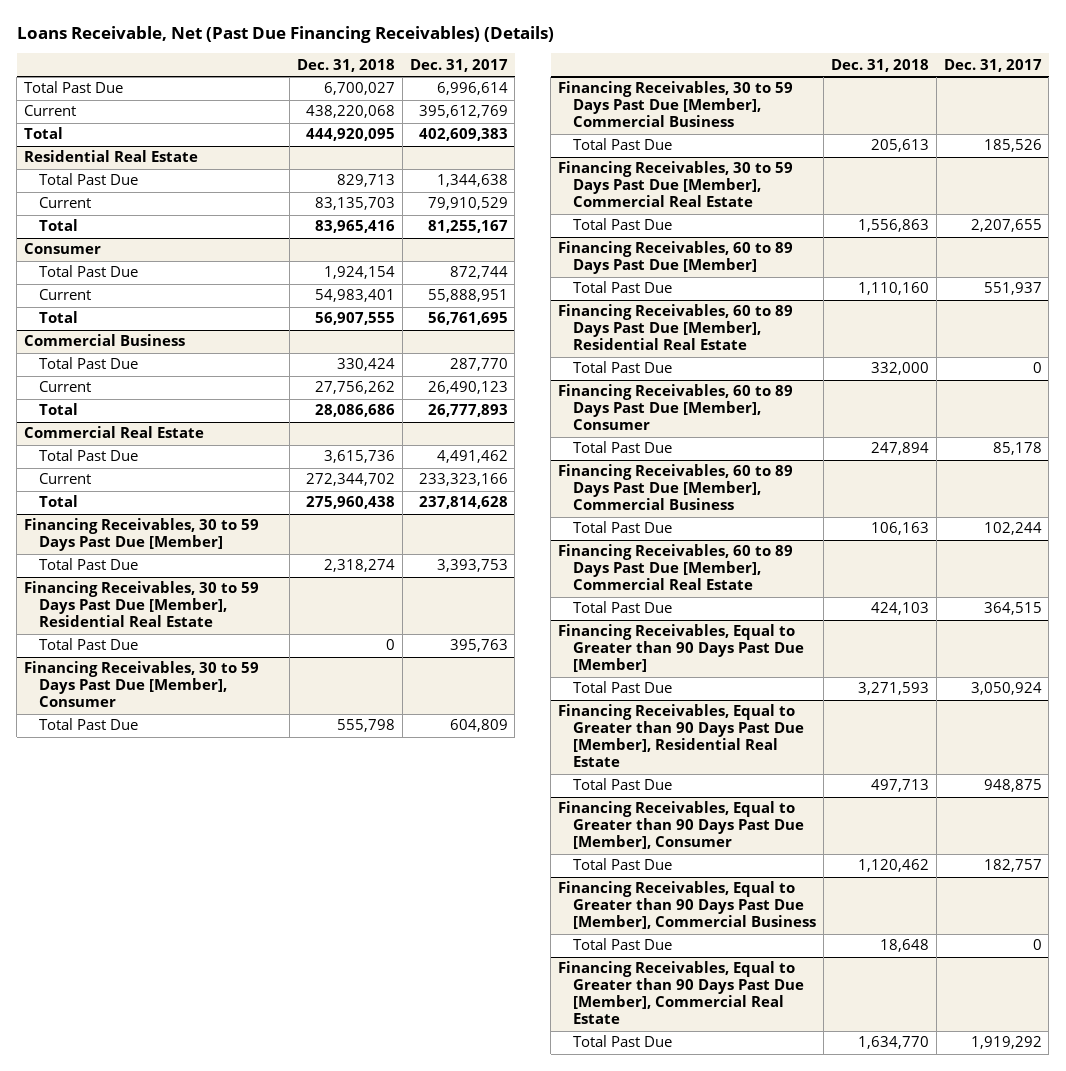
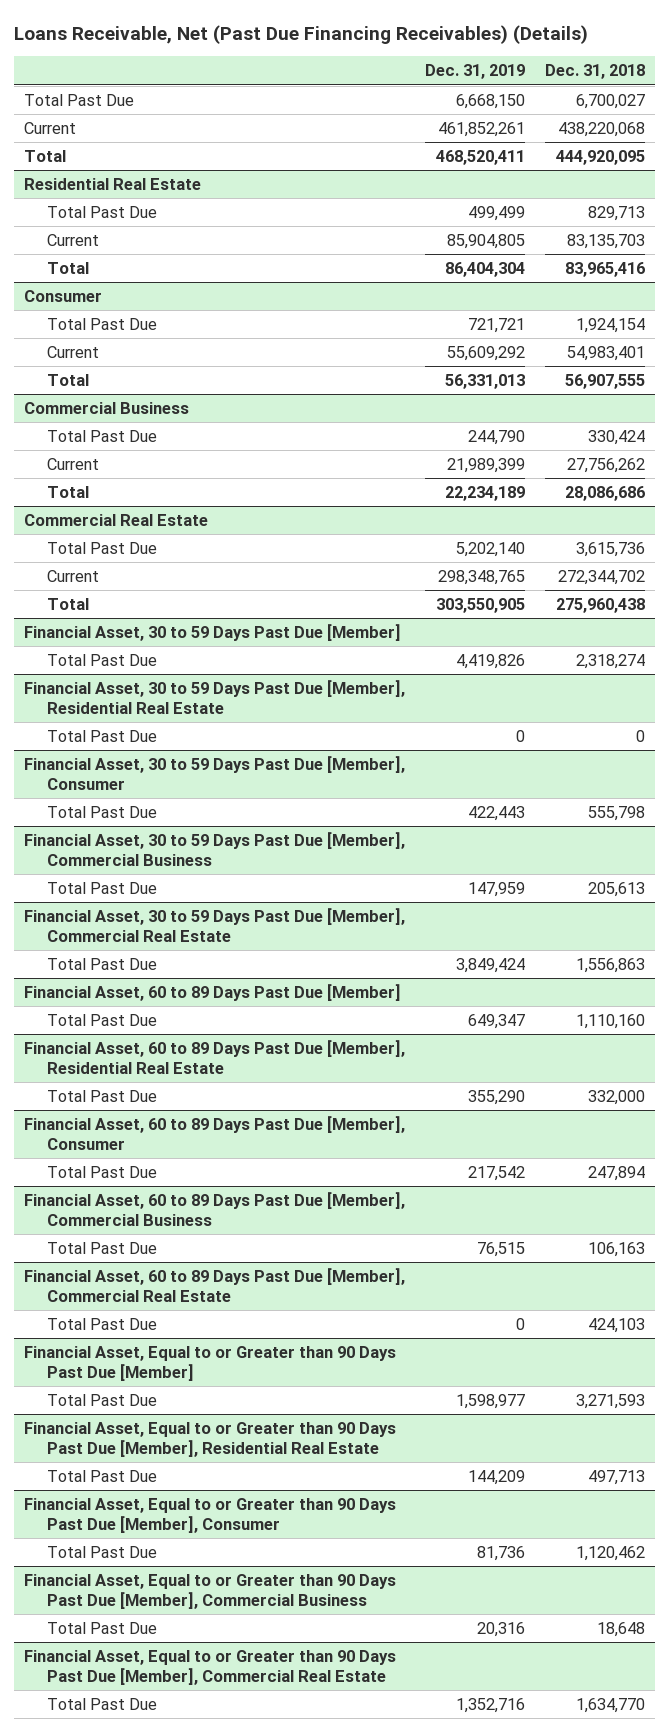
- | Dec. 31, 2018 | Dec. 31, 2017
+ | Dec. 31, 2019 | Dec. 31, 2018
- Financing Receivables, 30 to 59 Days Past Due [Member]
+ Financial Asset, 30 to 59 Days Past Due [Member]
- Financing Receivables, 30 to 59 Days Past Due [Member], Residential Real Estate
+ Financial Asset, 30 to 59 Days Past Due [Member], Residential Real Estate
- Financing Receivables, 30 to 59 Days Past Due [Member], Consumer
+ Financial Asset, 30 to 59 Days Past Due [Member], Consumer
- Financing Receivables, 30 to 59 Days Past Due [Member], Commercial Business
+ Financial Asset, 30 to 59 Days Past Due [Member], Commercial Business
- Financing Receivables, 30 to 59 Days Past Due [Member], Commercial Real Estate
+ Financial Asset, 30 to 59 Days Past Due [Member], Commercial Real Estate
- Financing Receivables, 60 to 89 Days Past Due [Member]
+ Financial Asset, 60 to 89 Days Past Due [Member]
- Financing Receivables, 60 to 89 Days Past Due [Member], Residential Real Estate
+ Financial Asset, 60 to 89 Days Past Due [Member], Residential Real Estate
- Financing Receivables, 60 to 89 Days Past Due [Member], Consumer
+ Financial Asset, 60 to 89 Days Past Due [Member], Consumer
- Financing Receivables, 60 to 89 Days Past Due [Member], Commercial Business
+ Financial Asset, 60 to 89 Days Past Due [Member], Commercial Business
- Financing Receivables, 60 to 89 Days Past Due [Member], Commercial Real Estate
+ Financial Asset, 60 to 89 Days Past Due [Member], Commercial Real Estate
- Financing Receivables, Equal to Greater than 90 Days Past Due [Member]
+ Financial Asset, Equal to or Greater than 90 Days Past Due [Member]
- Financing Receivables, Equal to Greater than 90 Days Past Due [Member], Residential Real Estate
+ Financial Asset, Equal to or Greater than 90 Days Past Due [Member], Residential Real Estate
- Financing Receivables, Equal to Greater than 90 Days Past Due [Member], Consumer
+ Financial Asset, Equal to or Greater than 90 Days Past Due [Member], Consumer
- Financing Receivables, Equal to Greater than 90 Days Past Due [Member], Commercial Business
+ Financial Asset, Equal to or Greater than 90 Days Past Due [Member], Commercial Business
- Financing Receivables, Equal to Greater than 90 Days Past Due [Member], Commercial Real Estate
+ Financial Asset, Equal to or Greater than 90 Days Past Due [Member], Commercial Real Estate

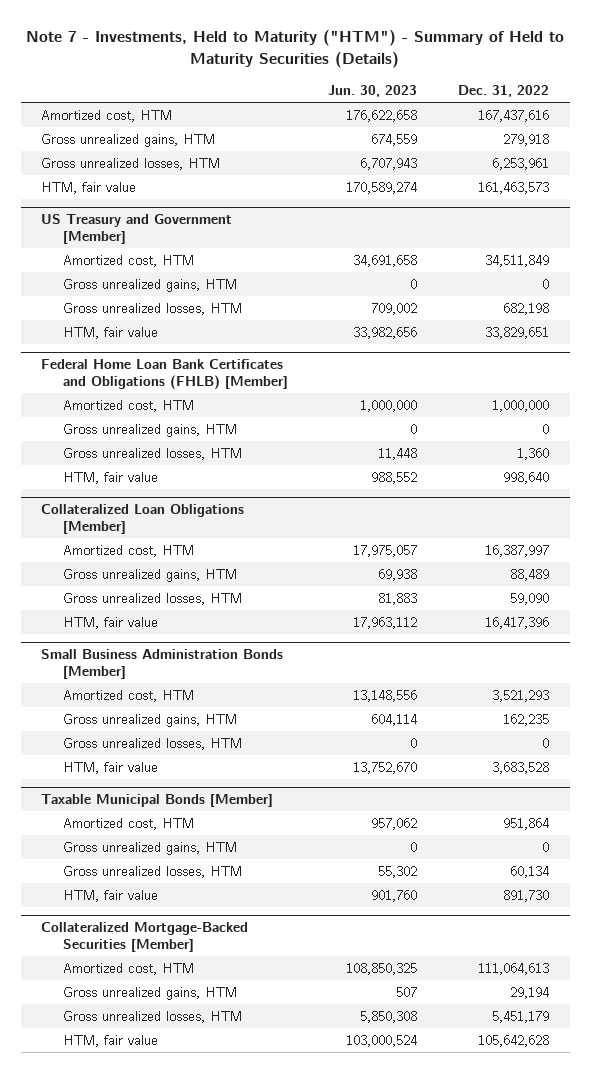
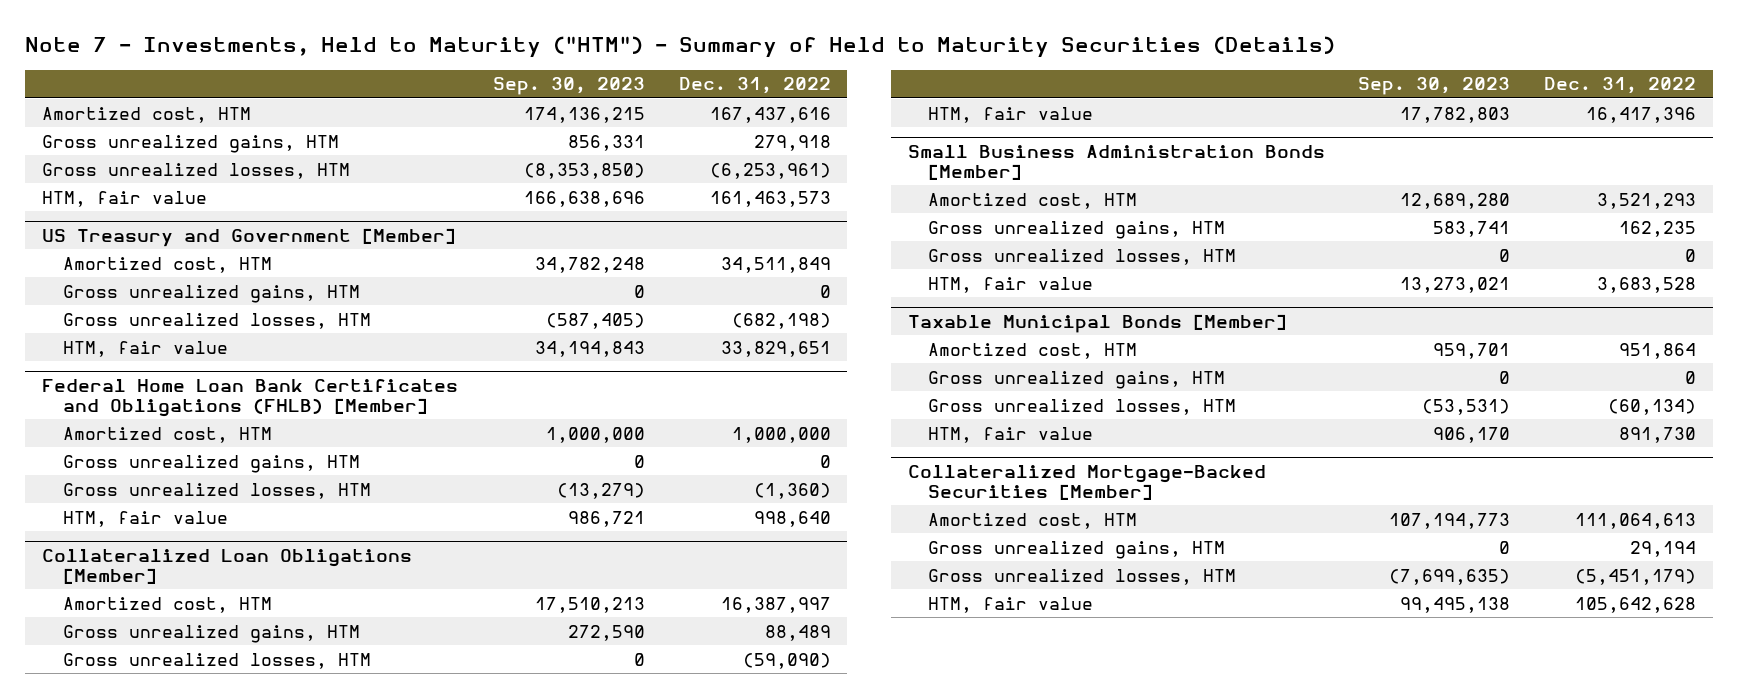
- | Jun. 30, 2023 | Dec. 31, 2022
+ | Sep. 30, 2023 | Dec. 31, 2022
- Gross unrealized losses, HTM | 6,707,943 | 6,253,961
+ Gross unrealized losses, HTM | (8,353,850) | (6,253,961)
@ US Treasury and Government [Member]
- Gross unrealized losses, HTM | 709,002 | 682,198
+ Gross unrealized losses, HTM | (587,405) | (682,198)
@ Federal Home Loan Bank Certificates and Obligations (FHLB) [Member]
- Gross unrealized losses, HTM | 11,448 | 1,360
+ Gross unrealized losses, HTM | (13,279) | (1,360)
@ Collateralized Loan Obligations [Member]
- Gross unrealized losses, HTM | 81,883 | 59,090
+ Gross unrealized losses, HTM | 0 | (59,090)
@ Taxable Municipal Bonds [Member]
- Gross unrealized losses, HTM | 55,302 | 60,134
+ Gross unrealized losses, HTM | (53,531) | (60,134)
@ Collateralized Mortgage-Backed Securities [Member]
- Gross unrealized losses, HTM | 5,850,308 | 5,451,179
+ Gross unrealized losses, HTM | (7,699,635) | (5,451,179)

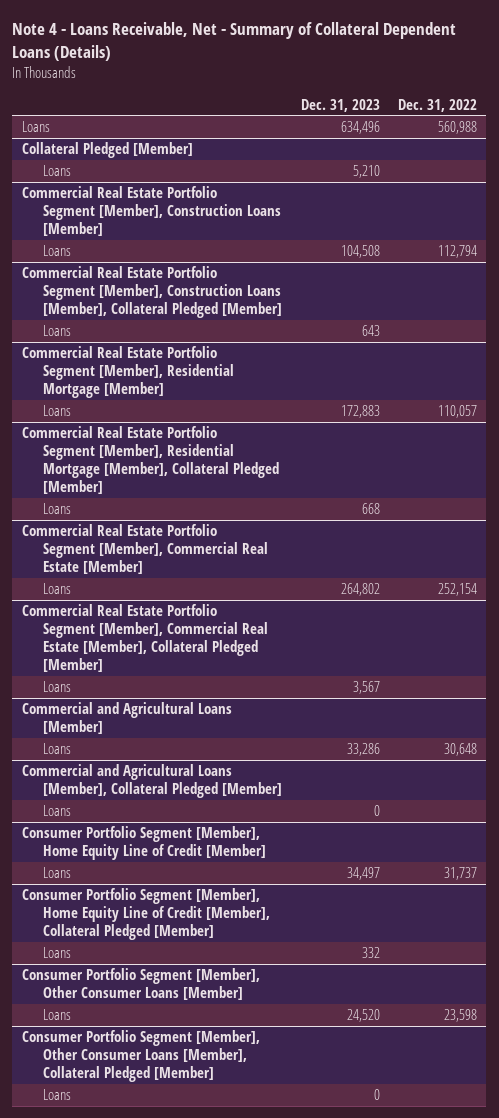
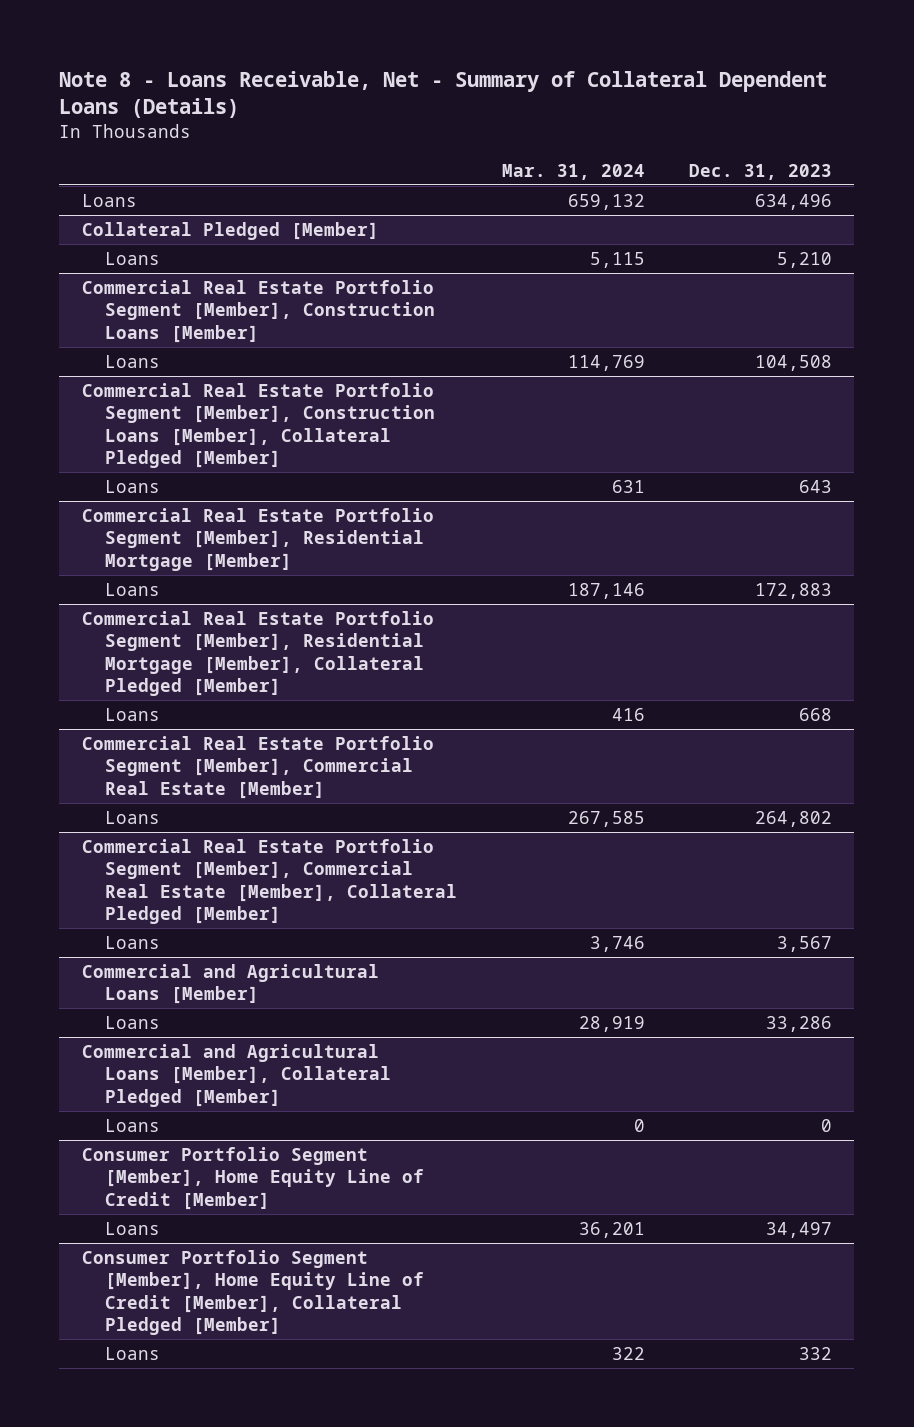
- Note 4 - Loans Receivable, Net - Summary of Collateral Dependent Loans (Details)
+ Note 8 - Loans Receivable, Net - Summary of Collateral Dependent Loans (Details)
- | Dec. 31, 2023 | Dec. 31, 2022
+ | Mar. 31, 2024 | Dec. 31, 2023
- Consumer Portfolio Segment [Member], Other Consumer Loans [Member]
- Loans | 24,520 | 23,598
- Consumer Portfolio Segment [Member], Other Consumer Loans [Member], Collateral Pledged [Member]
- Loans | 0 |

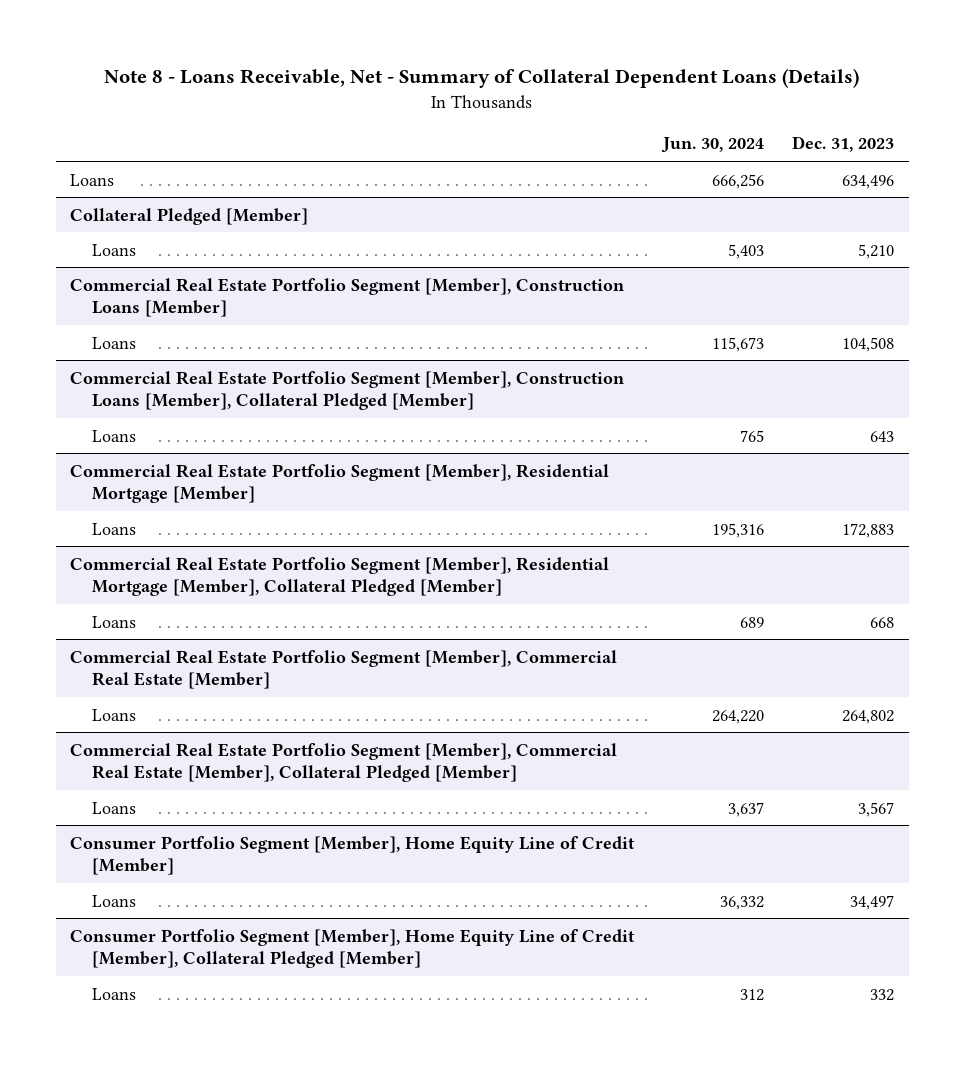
- | Mar. 31, 2024 | Dec. 31, 2023
+ | Jun. 30, 2024 | Dec. 31, 2023
- Commercial and Agricultural Loans [Member]
- Loans | 28,919 | 33,286
- Commercial and Agricultural Loans [Member], Collateral Pledged [Member]
- Loans | 0 | 0

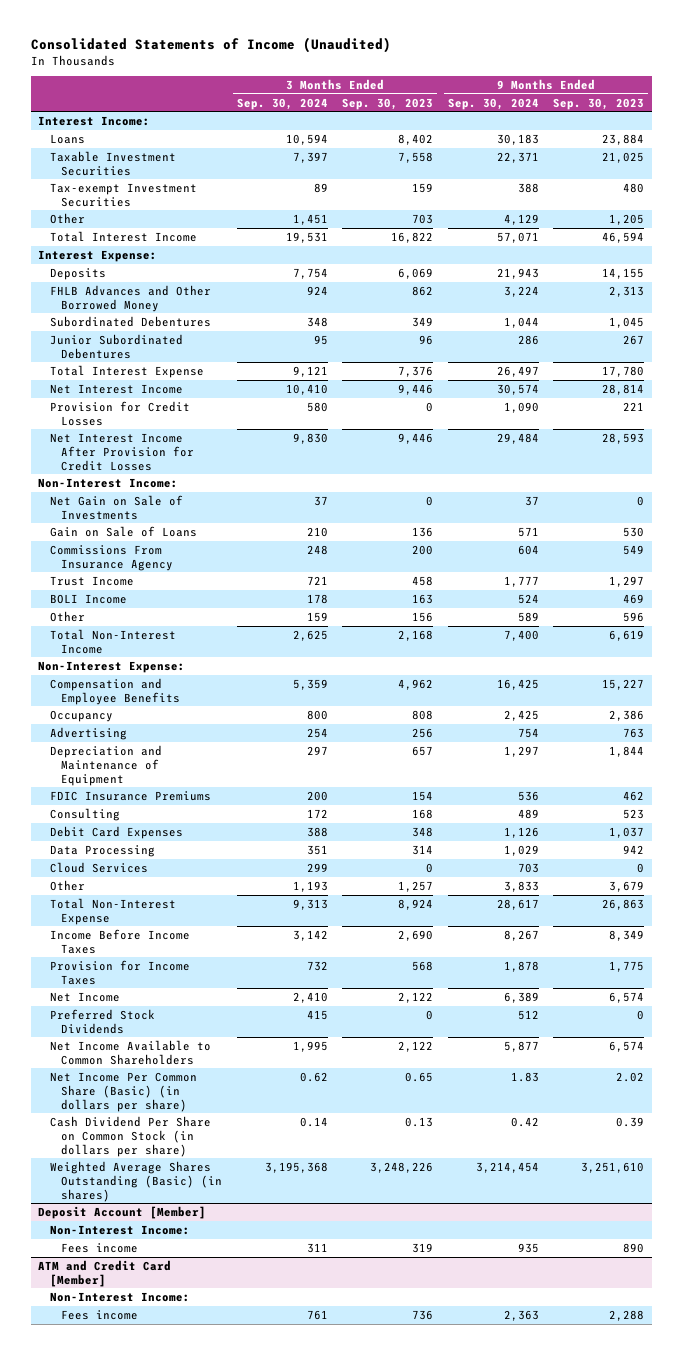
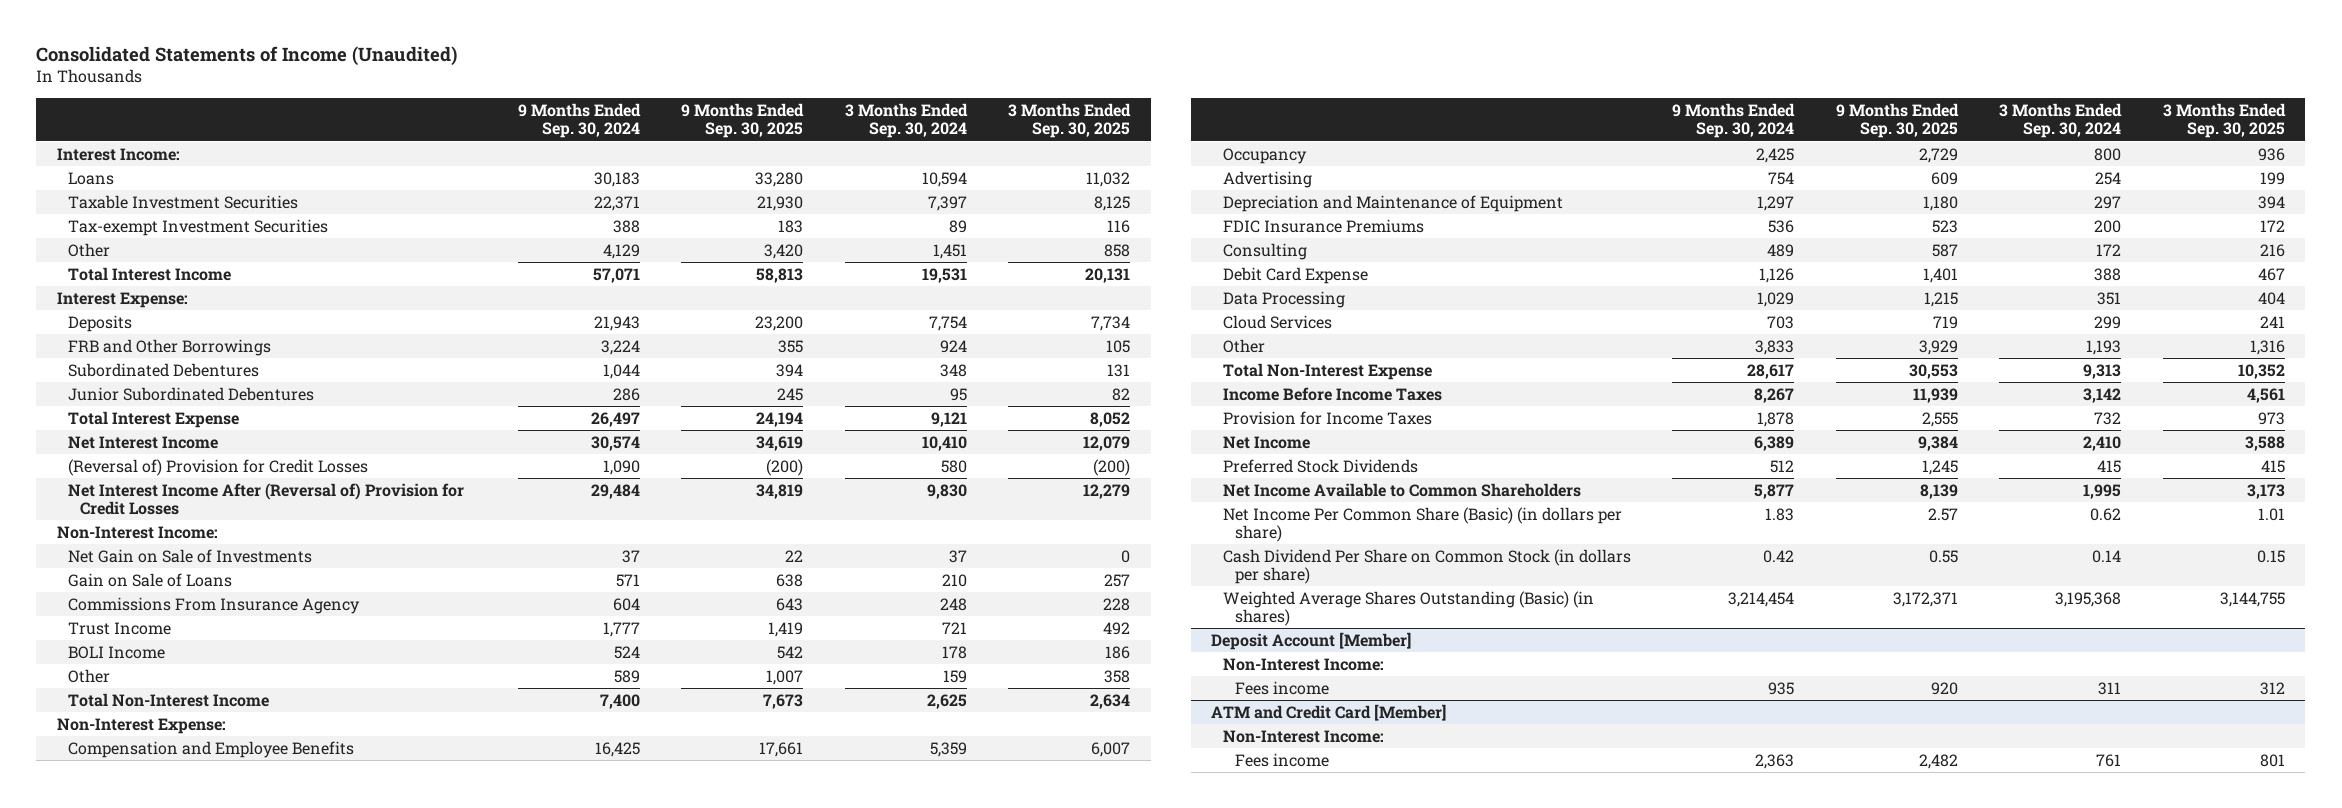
- | 3 Months Ended Sep. 30, 2024 | 3 Months Ended Sep. 30, 2023 | 9 Months Ended Sep. 30, 2024 | 9 Months Ended Sep. 30, 2023
+ | 9 Months Ended Sep. 30, 2024 | 9 Months Ended Sep. 30, 2025 | 3 Months Ended Sep. 30, 2024 | 3 Months Ended Sep. 30, 2025
- FHLB Advances and Other Borrowed Money | 924 | 862 | 3,224 | 2,313
+ FRB and Other Borrowings | 3,224 | 355 | 924 | 105
- Provision for Credit Losses | 580 | 0 | 1,090 | 221
- Net Interest Income After Provision for Credit Losses | 9,830 | 9,446 | 29,484 | 28,593
+ (Reversal of) Provision for Credit Losses | 1,090 | (200) | 580 | (200)
+ Net Interest Income After (Reversal of) Provision for Credit Losses | 29,484 | 34,819 | 9,830 | 12,279
- Debit Card Expenses | 388 | 348 | 1,126 | 1,037
+ Debit Card Expense | 1,126 | 1,401 | 388 | 467

